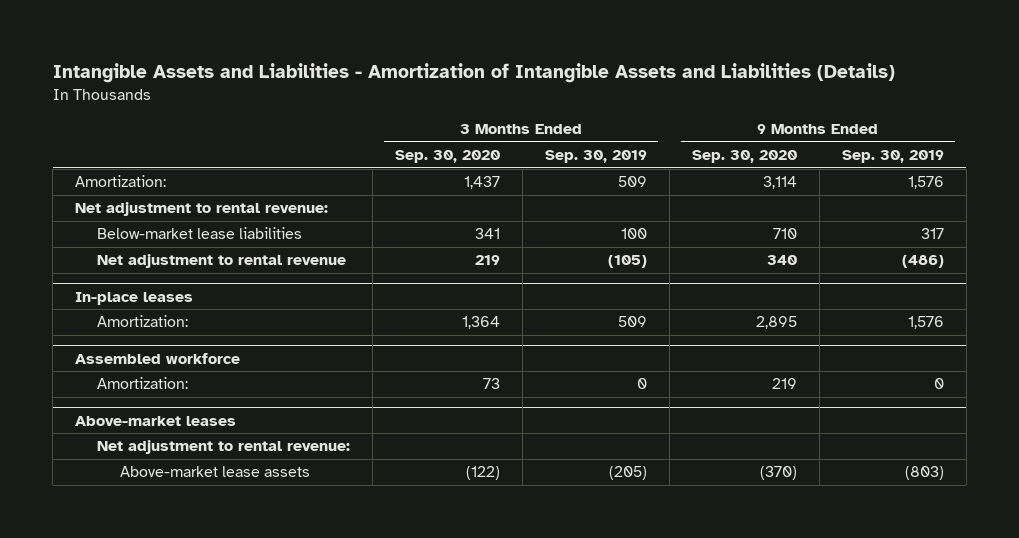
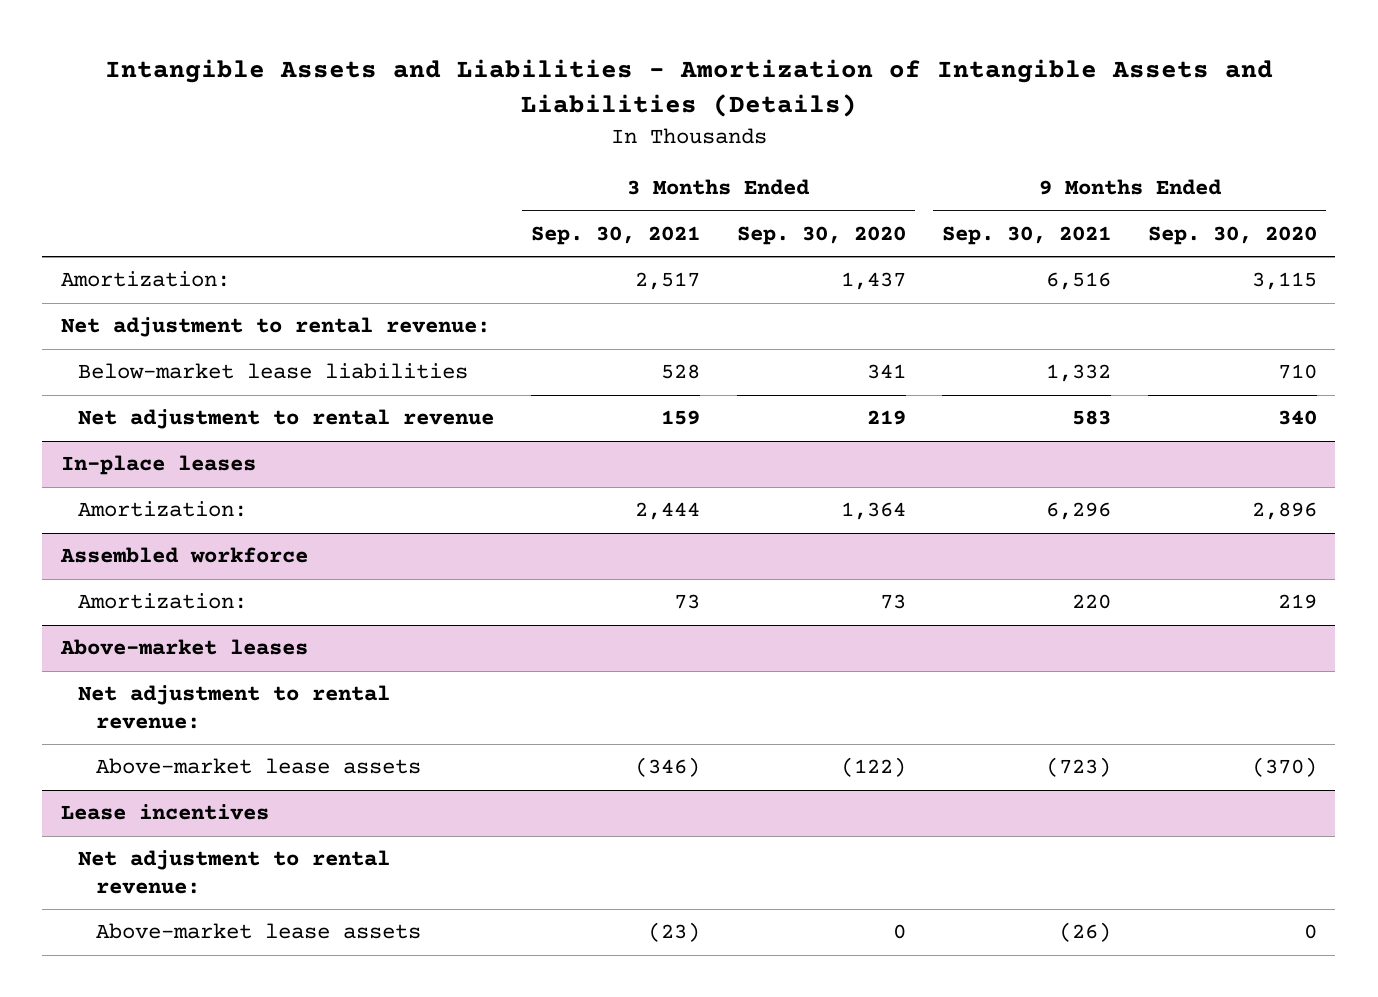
- | 3 Months Ended Sep. 30, 2020 | 3 Months Ended Sep. 30, 2019 | 9 Months Ended Sep. 30, 2020 | 9 Months Ended Sep. 30, 2019
+ | 3 Months Ended Sep. 30, 2021 | 3 Months Ended Sep. 30, 2020 | 9 Months Ended Sep. 30, 2021 | 9 Months Ended Sep. 30, 2020
- Amortization: | 1,437 | 509 | 3,114 | 1,576
+ Amortization: | 2,517 | 1,437 | 6,516 | 3,115
@ In-place leases
- Amortization: | 1,364 | 509 | 2,895 | 1,576
+ Amortization: | 2,444 | 1,364 | 6,296 | 2,896
+ Lease incentives
+ Net adjustment to rental revenue:
+ Above-market lease assets | (23) | 0 | (26) | 0

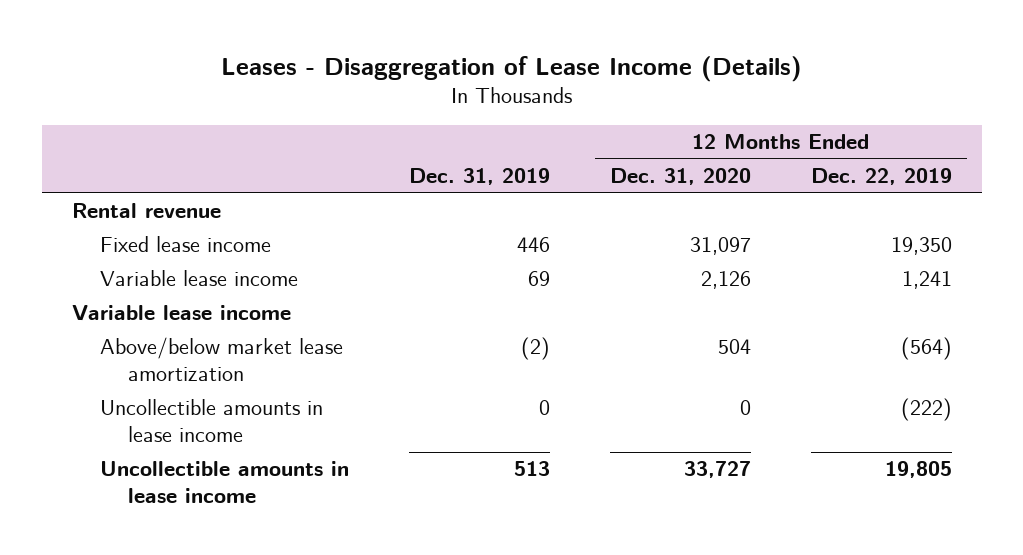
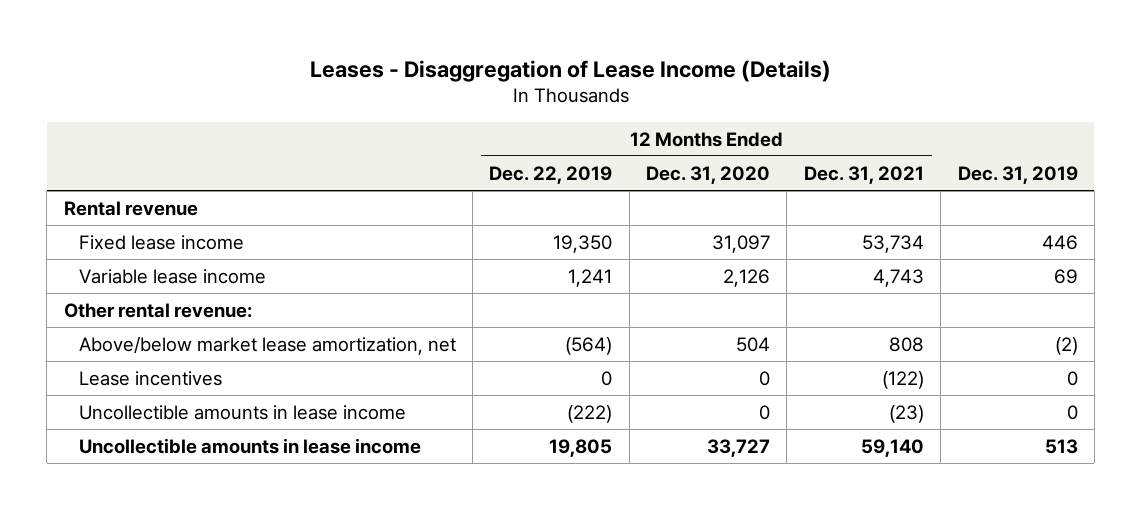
- | Dec. 31, 2019 | 12 Months Ended Dec. 31, 2020 | 12 Months Ended Dec. 22, 2019
+ | 12 Months Ended Dec. 22, 2019 | 12 Months Ended Dec. 31, 2020 | 12 Months Ended Dec. 31, 2021 | Dec. 31, 2019
- Variable lease income
- Above/below market lease amortization | (2) | 504 | (564)
+ Other rental revenue:
+ Above/below market lease amortization, net | (564) | 504 | 808 | (2)
+ Lease incentives | 0 | 0 | (122) | 0

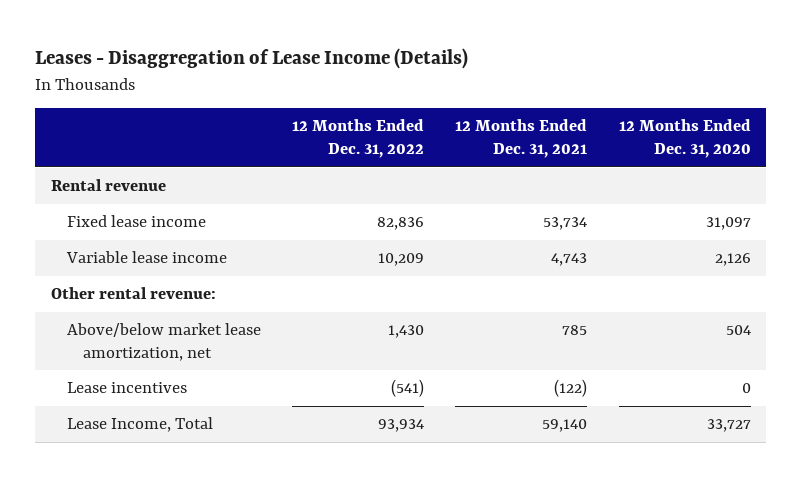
- | 12 Months Ended Dec. 22, 2019 | 12 Months Ended Dec. 31, 2020 | 12 Months Ended Dec. 31, 2021 | Dec. 31, 2019
+ | 12 Months Ended Dec. 31, 2022 | 12 Months Ended Dec. 31, 2021 | 12 Months Ended Dec. 31, 2020
- Above/below market lease amortization, net | (564) | 504 | 808 | (2)
+ Above/below market lease amortization, net | 1,430 | 785 | 504
- Uncollectible amounts in lease income | (222) | 0 | (23) | 0
- Uncollectible amounts in lease income | 19,805 | 33,727 | 59,140 | 513
+ Lease Income, Total | 93,934 | 59,140 | 33,727

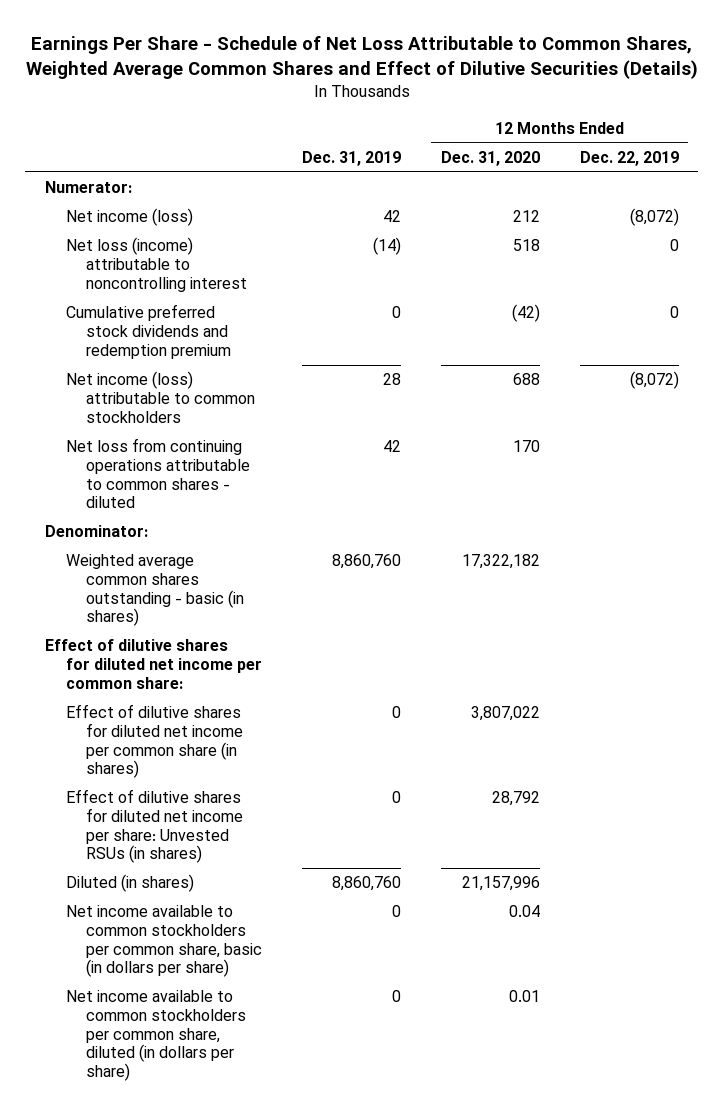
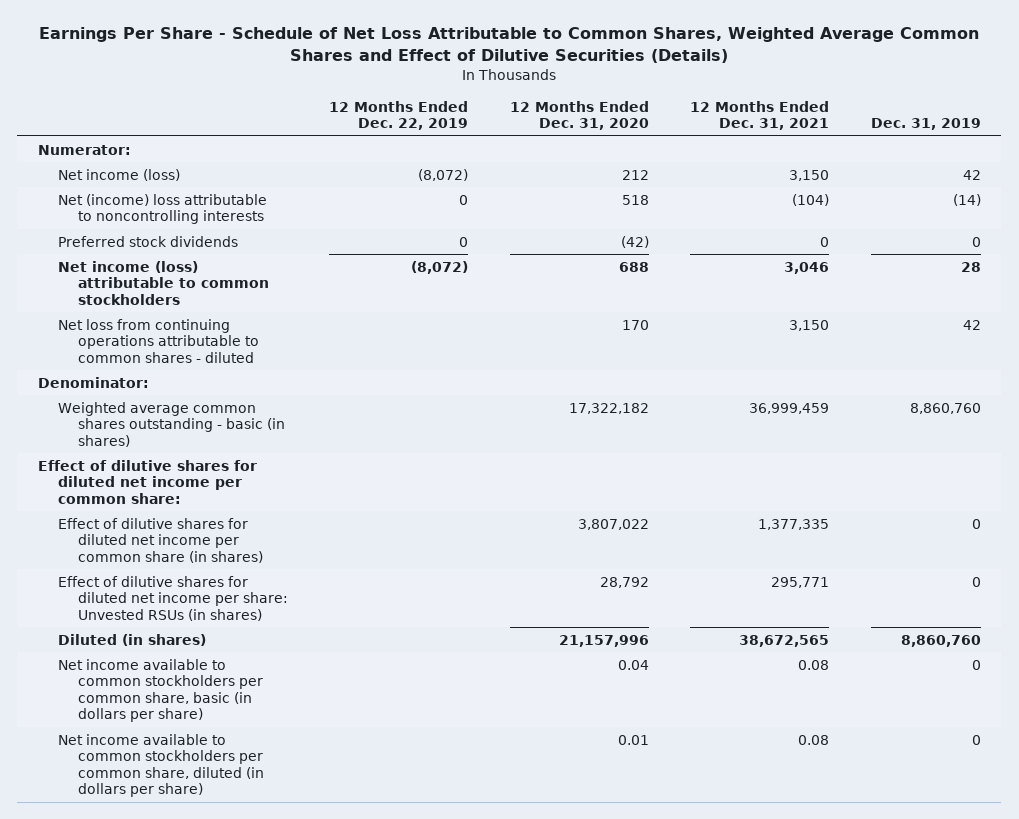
- | Dec. 31, 2019 | 12 Months Ended Dec. 31, 2020 | 12 Months Ended Dec. 22, 2019
+ | 12 Months Ended Dec. 22, 2019 | 12 Months Ended Dec. 31, 2020 | 12 Months Ended Dec. 31, 2021 | Dec. 31, 2019
- Net loss (income) attributable to noncontrolling interest | (14) | 518 | 0
- Cumulative preferred stock dividends and redemption premium | 0 | (42) | 0
+ Net (income) loss attributable to noncontrolling interests | 0 | 518 | (104) | (14)
+ Preferred stock dividends | 0 | (42) | 0 | 0

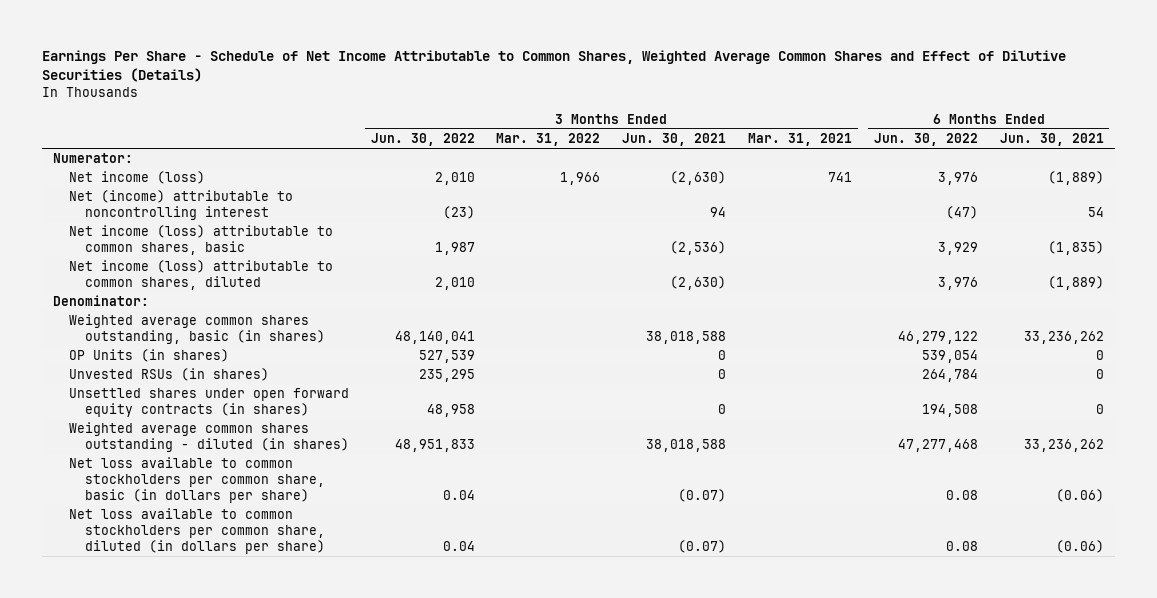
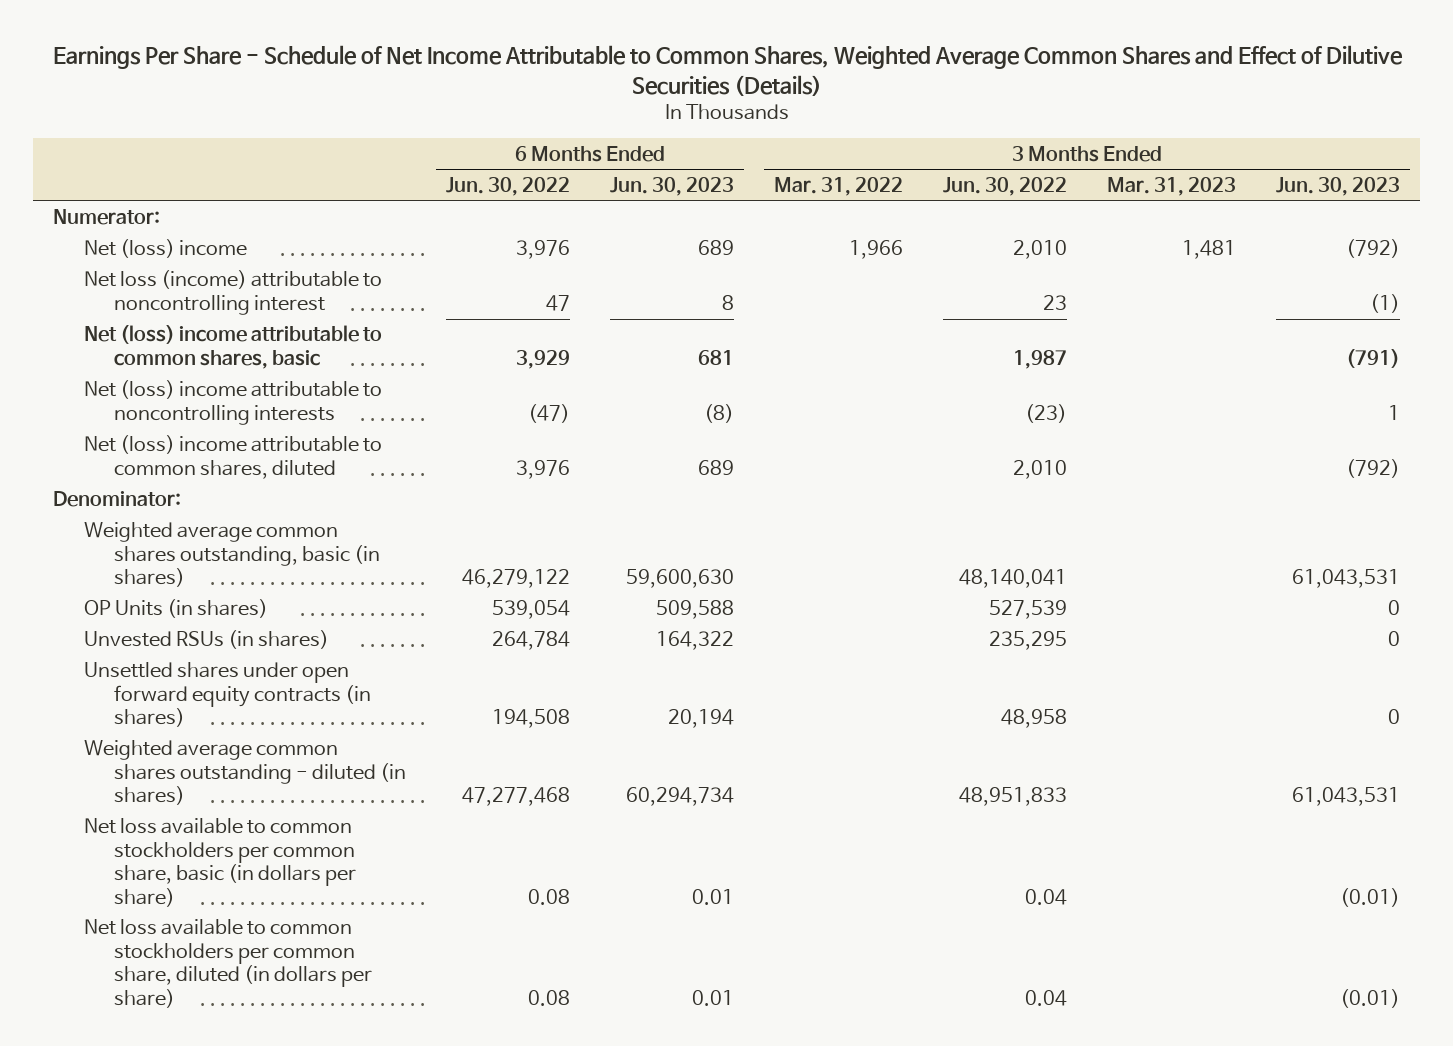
- | 3 Months Ended Jun. 30, 2022 | 3 Months Ended Mar. 31, 2022 | 3 Months Ended Jun. 30, 2021 | 3 Months Ended Mar. 31, 2021 | 6 Months Ended Jun. 30, 2022 | 6 Months Ended Jun. 30, 2021
+ | 6 Months Ended Jun. 30, 2022 | 6 Months Ended Jun. 30, 2023 | 3 Months Ended Mar. 31, 2022 | 3 Months Ended Jun. 30, 2022 | 3 Months Ended Mar. 31, 2023 | 3 Months Ended Jun. 30, 2023
- Net income (loss) | 2,010 | 1,966 | (2,630) | 741 | 3,976 | (1,889)
- Net (income) attributable to noncontrolling interest | (23) | | 94 | | (47) | 54
- Net income (loss) attributable to common shares, basic | 1,987 | | (2,536) | | 3,929 | (1,835)
- Net income (loss) attributable to common shares, diluted | 2,010 | | (2,630) | | 3,976 | (1,889)
+ Net (loss) income | 3,976 | 689 | 1,966 | 2,010 | 1,481 | (792)
+ Net loss (income) attributable to noncontrolling interest | 47 | 8 | | 23 | | (1)
+ Net (loss) income attributable to common shares, basic | 3,929 | 681 | | 1,987 | | (791)
+ Net (loss) income attributable to noncontrolling interests | (47) | (8) | | (23) | | 1
+ Net (loss) income attributable to common shares, diluted | 3,976 | 689 | | 2,010 | | (792)

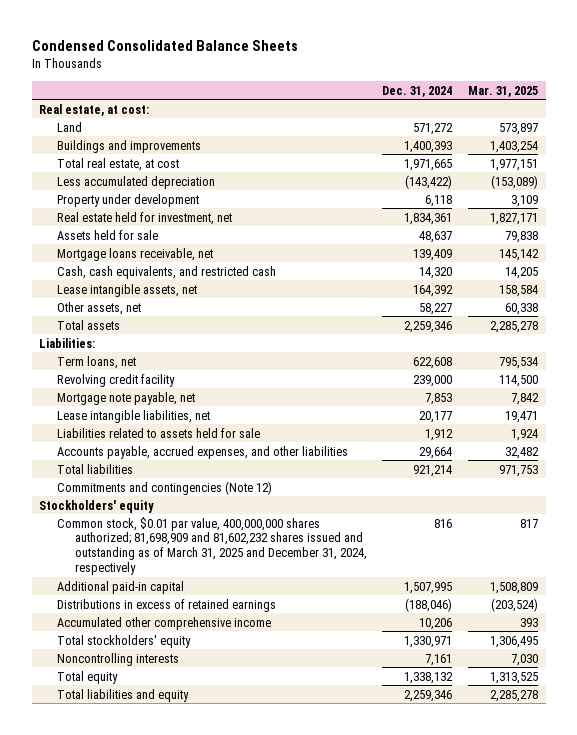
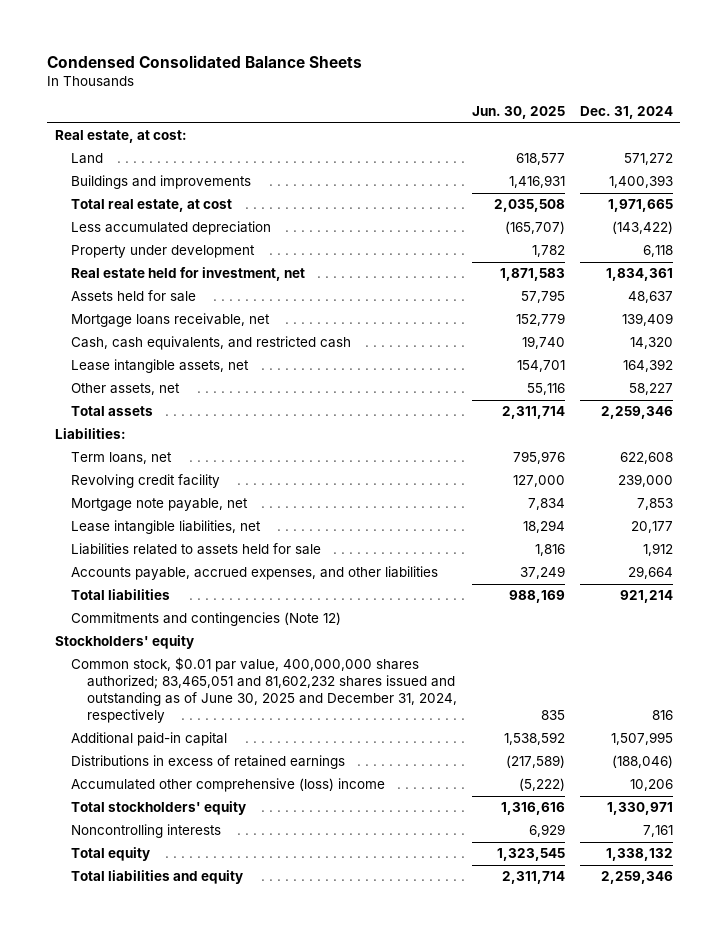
- | Dec. 31, 2024 | Mar. 31, 2025
+ | Jun. 30, 2025 | Dec. 31, 2024
- Common stock, $0.01 par value, 400,000,000 shares authorized; 81,698,909 and 81,602,232 shares issued and outstanding as of March 31, 2025 and December 31, 2024, respectively | 816 | 817
+ Common stock, $0.01 par value, 400,000,000 shares authorized; 83,465,051 and 81,602,232 shares issued and outstanding as of June 30, 2025 and December 31, 2024, respectively | 835 | 816
- Accumulated other comprehensive income | 10,206 | 393
+ Accumulated other comprehensive (loss) income | (5,222) | 10,206

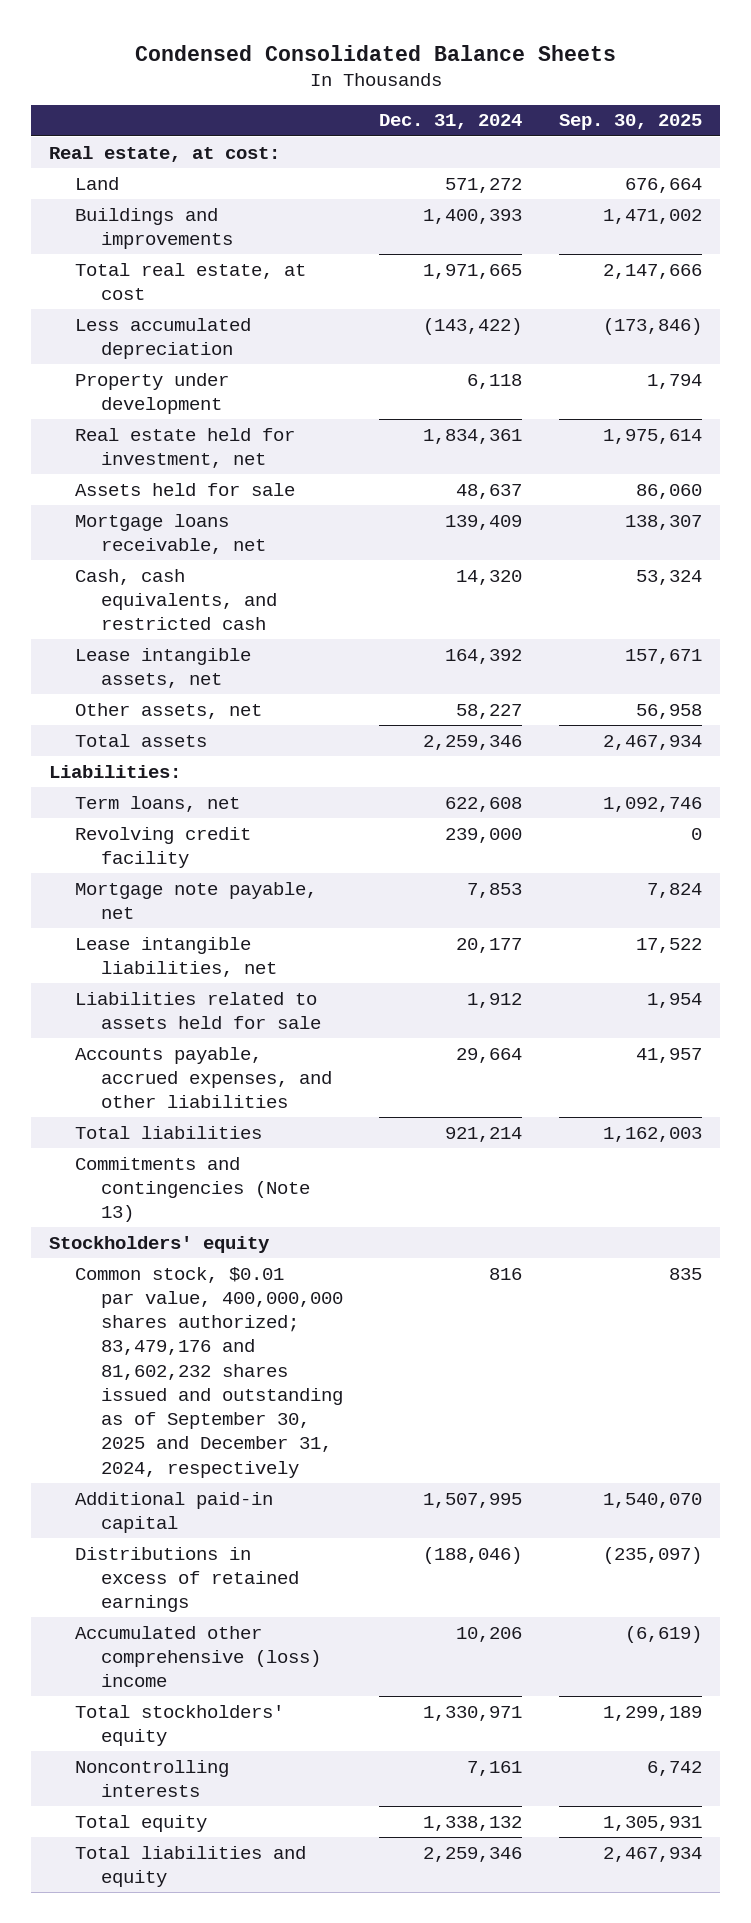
- | Jun. 30, 2025 | Dec. 31, 2024
+ | Dec. 31, 2024 | Sep. 30, 2025
- Commitments and contingencies (Note 12)
+ Commitments and contingencies (Note 13)
- Common stock, $0.01 par value, 400,000,000 shares authorized; 83,465,051 and 81,602,232 shares issued and outstanding as of June 30, 2025 and December 31, 2024, respectively | 835 | 816
+ Common stock, $0.01 par value, 400,000,000 shares authorized; 83,479,176 and 81,602,232 shares issued and outstanding as of September 30, 2025 and December 31, 2024, respectively | 816 | 835

